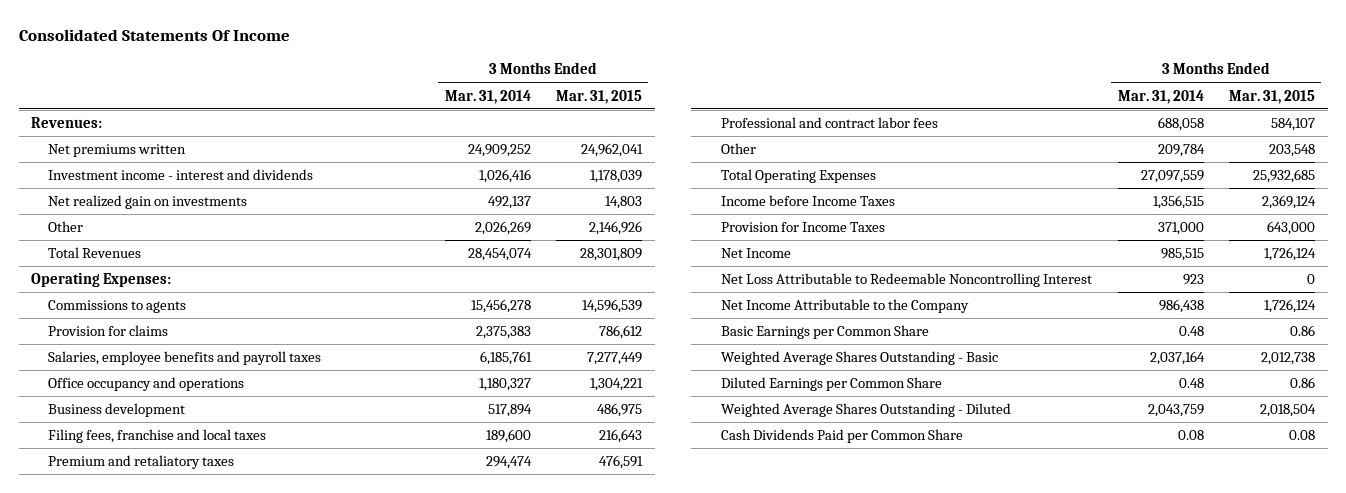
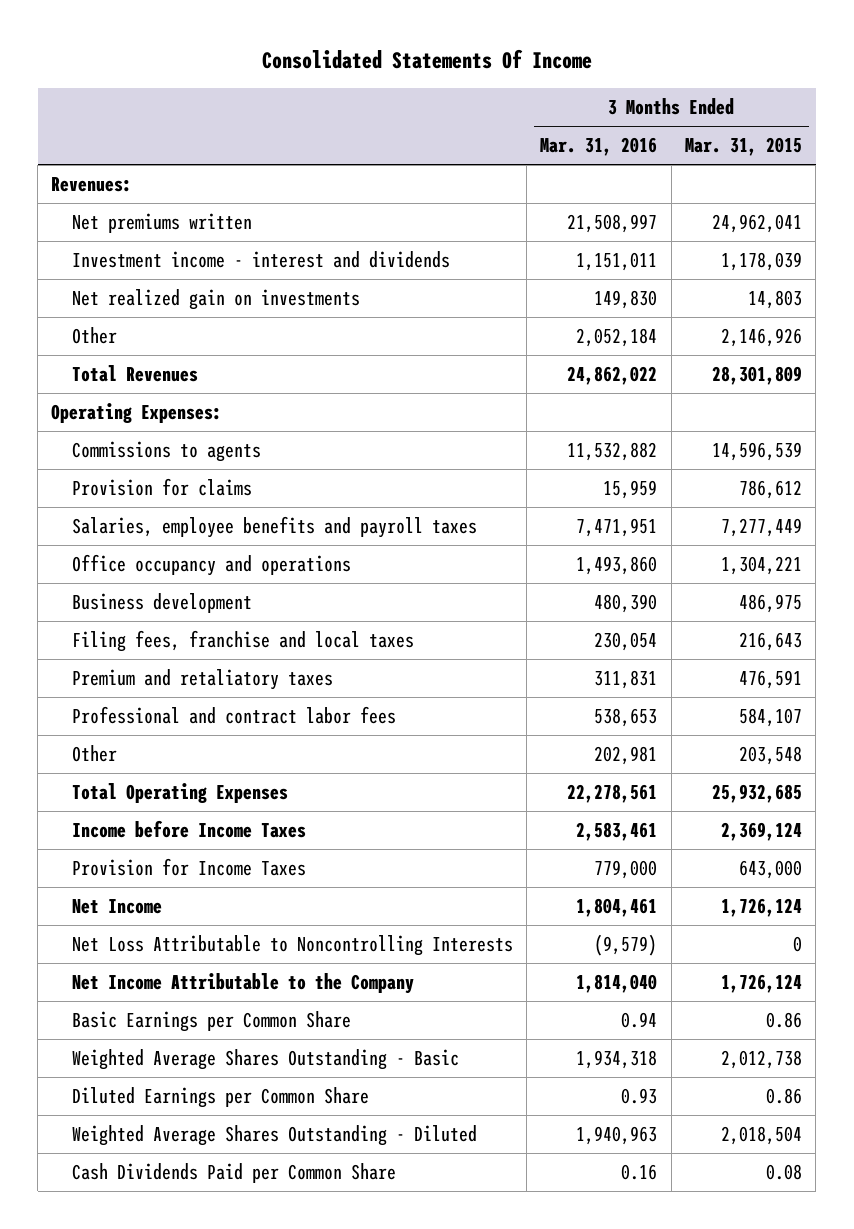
- | 3 Months Ended Mar. 31, 2014 | 3 Months Ended Mar. 31, 2015
+ | 3 Months Ended Mar. 31, 2016 | 3 Months Ended Mar. 31, 2015
- Net Loss Attributable to Redeemable Noncontrolling Interest | 923 | 0
+ Net Loss Attributable to Noncontrolling Interests | (9,579) | 0

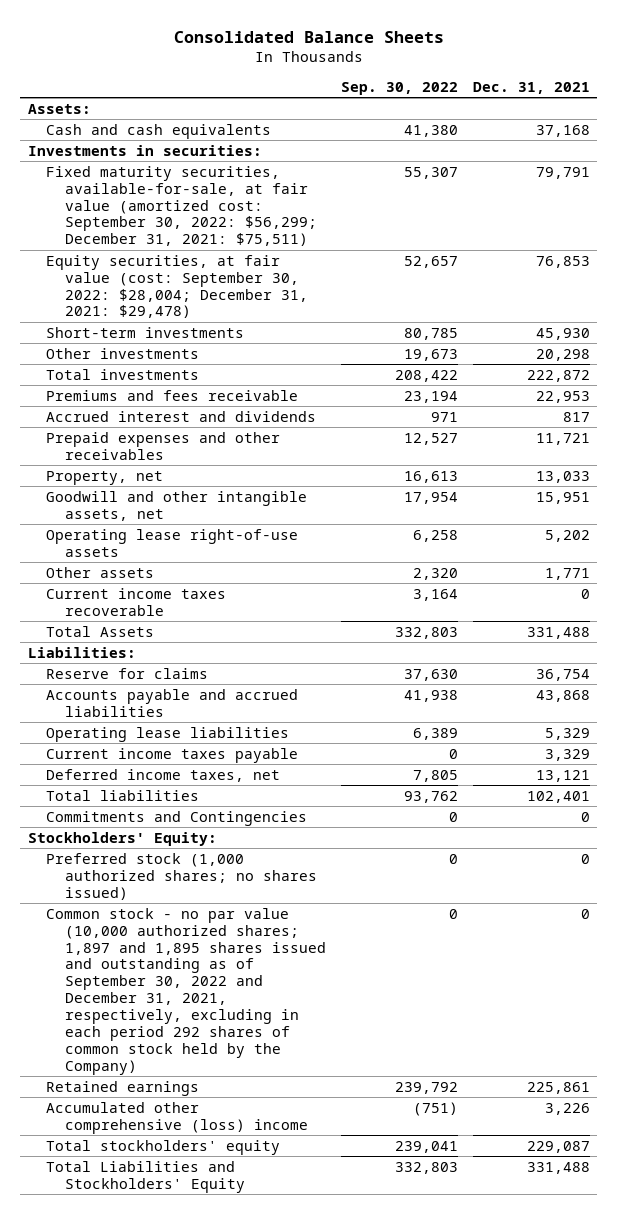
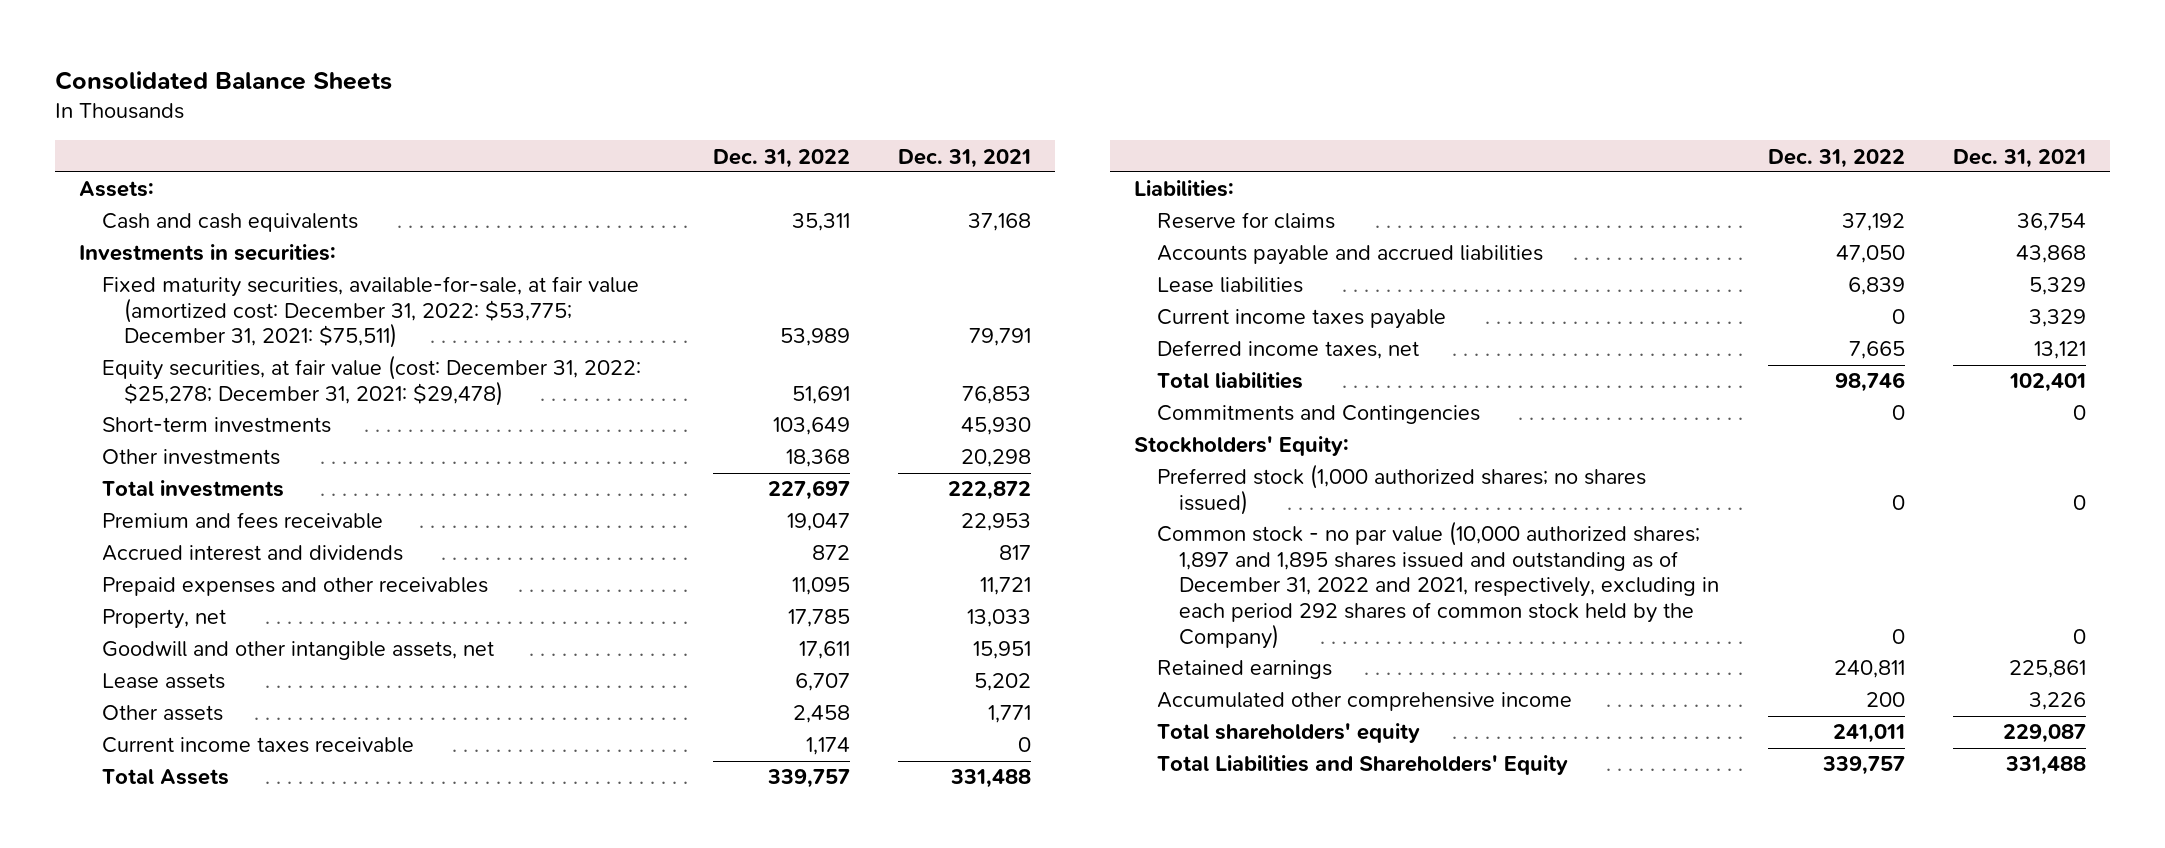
- | Sep. 30, 2022 | Dec. 31, 2021
+ | Dec. 31, 2022 | Dec. 31, 2021
- Fixed maturity securities, available-for-sale, at fair value (amortized cost: September 30, 2022: $56,299; December 31, 2021: $75,511) | 55,307 | 79,791
- Equity securities, at fair value (cost: September 30, 2022: $28,004; December 31, 2021: $29,478) | 52,657 | 76,853
+ Fixed maturity securities, available-for-sale, at fair value (amortized cost: December 31, 2022: $53,775; December 31, 2021: $75,511) | 53,989 | 79,791
+ Equity securities, at fair value (cost: December 31, 2022: $25,278; December 31, 2021: $29,478) | 51,691 | 76,853
- Premiums and fees receivable | 23,194 | 22,953
+ Premium and fees receivable | 19,047 | 22,953
- Operating lease right-of-use assets | 6,258 | 5,202
+ Lease assets | 6,707 | 5,202
- Current income taxes recoverable | 3,164 | 0
+ Current income taxes receivable | 1,174 | 0
- Operating lease liabilities | 6,389 | 5,329
+ Lease liabilities | 6,839 | 5,329
- Common stock - no par value (10,000 authorized shares; 1,897 and 1,895 shares issued and outstanding as of September 30, 2022 and December 31, 2021, respectively, excluding in each period 292 shares of common stock held by the Company) | 0 | 0
+ Common stock - no par value (10,000 authorized shares; 1,897 and 1,895 shares issued and outstanding as of December 31, 2022 and 2021, respectively, excluding in each period 292 shares of common stock held by the Company) | 0 | 0
- Accumulated other comprehensive (loss) income | (751) | 3,226
- Total stockholders' equity | 239,041 | 229,087
- Total Liabilities and Stockholders' Equity | 332,803 | 331,488
+ Accumulated other comprehensive income | 200 | 3,226
+ Total shareholders' equity | 241,011 | 229,087
+ Total Liabilities and Shareholders' Equity | 339,757 | 331,488

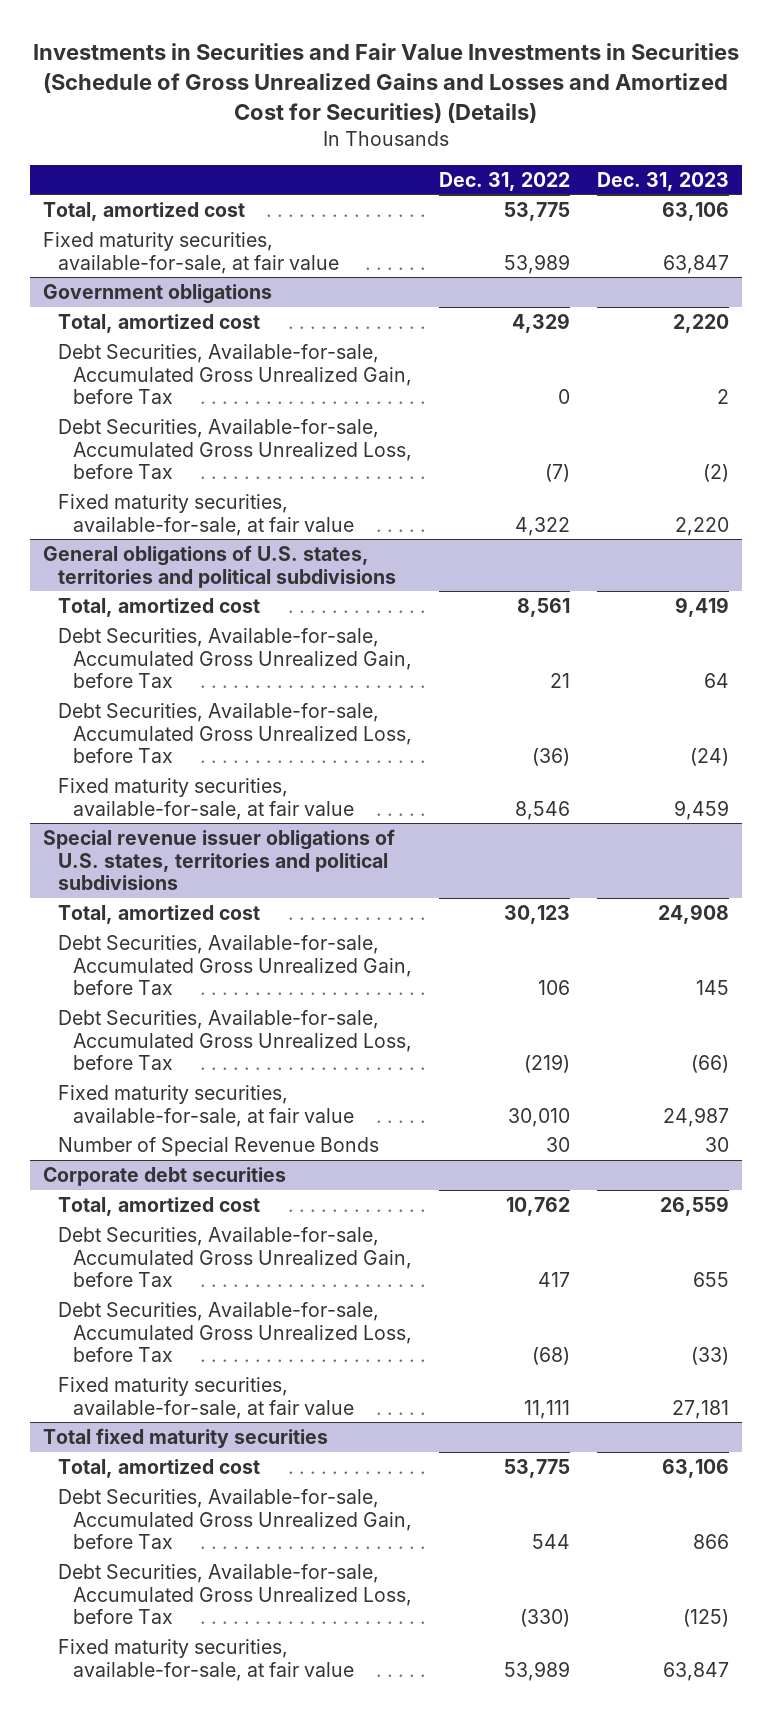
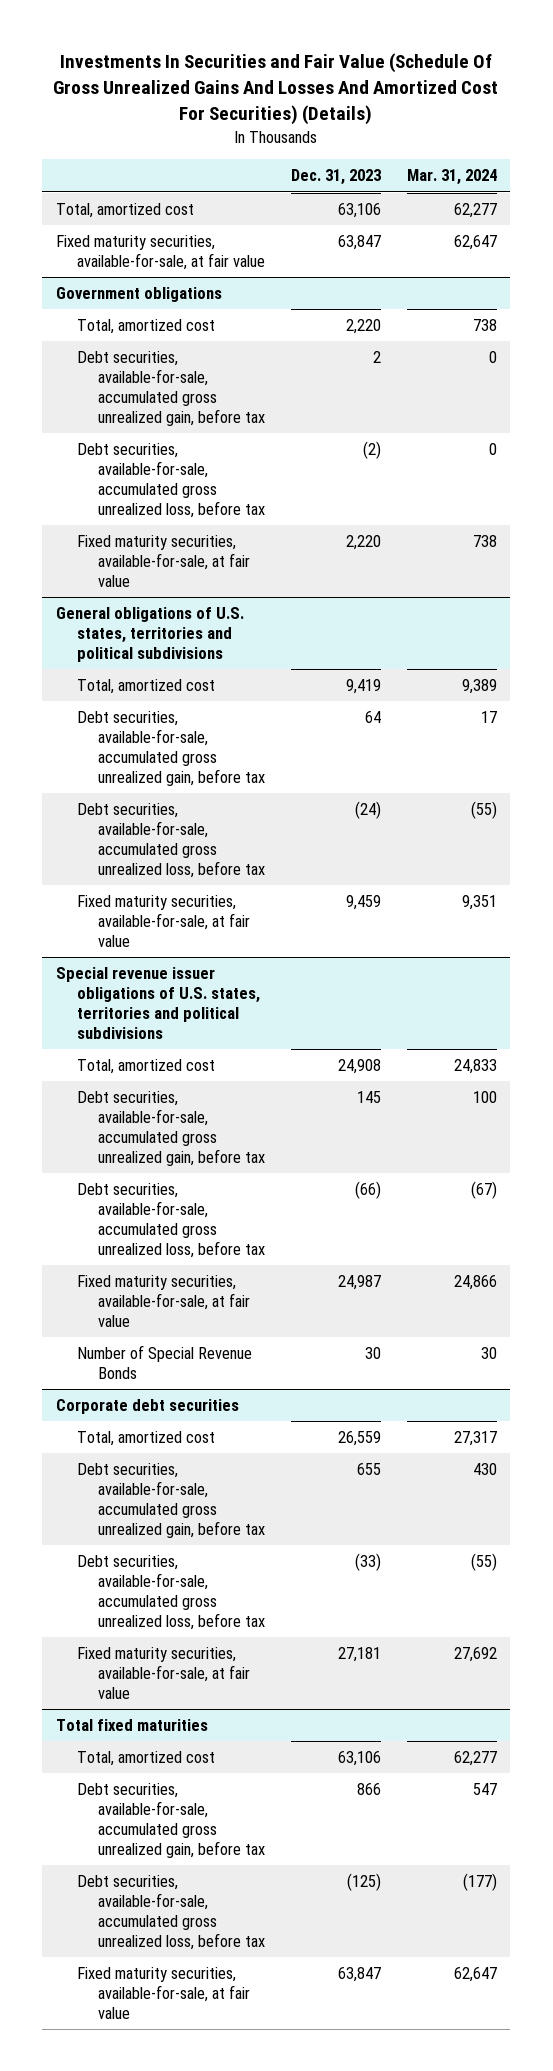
- Investments in Securities and Fair Value Investments in Securities (Schedule of Gross Unrealized Gains and Losses and Amortized Cost for Securities) (Details)
+ Investments In Securities and Fair Value (Schedule Of Gross Unrealized Gains And Losses And Amortized Cost For Securities) (Details)
- | Dec. 31, 2022 | Dec. 31, 2023
+ | Dec. 31, 2023 | Mar. 31, 2024
@ Government obligations
- Debt Securities, Available-for-sale, Accumulated Gross Unrealized Gain, before Tax | 0 | 2
- Debt Securities, Available-for-sale, Accumulated Gross Unrealized Loss, before Tax | (7) | (2)
+ Debt securities, available-for-sale, accumulated gross unrealized gain, before tax | 2 | 0
+ Debt securities, available-for-sale, accumulated gross unrealized loss, before tax | (2) | 0
@ General obligations of U.S. states, territories and political subdivisions
- Debt Securities, Available-for-sale, Accumulated Gross Unrealized Gain, before Tax | 21 | 64
- Debt Securities, Available-for-sale, Accumulated Gross Unrealized Loss, before Tax | (36) | (24)
+ Debt securities, available-for-sale, accumulated gross unrealized gain, before tax | 64 | 17
+ Debt securities, available-for-sale, accumulated gross unrealized loss, before tax | (24) | (55)
@ Special revenue issuer obligations of U.S. states, territories and political subdivisions
- Debt Securities, Available-for-sale, Accumulated Gross Unrealized Gain, before Tax | 106 | 145
- Debt Securities, Available-for-sale, Accumulated Gross Unrealized Loss, before Tax | (219) | (66)
+ Debt securities, available-for-sale, accumulated gross unrealized gain, before tax | 145 | 100
+ Debt securities, available-for-sale, accumulated gross unrealized loss, before tax | (66) | (67)
@ Corporate debt securities
- Debt Securities, Available-for-sale, Accumulated Gross Unrealized Gain, before Tax | 417 | 655
- Debt Securities, Available-for-sale, Accumulated Gross Unrealized Loss, before Tax | (68) | (33)
+ Debt securities, available-for-sale, accumulated gross unrealized gain, before tax | 655 | 430
+ Debt securities, available-for-sale, accumulated gross unrealized loss, before tax | (33) | (55)
- Total fixed maturity securities
+ Total fixed maturities
- Debt Securities, Available-for-sale, Accumulated Gross Unrealized Gain, before Tax | 544 | 866
- Debt Securities, Available-for-sale, Accumulated Gross Unrealized Loss, before Tax | (330) | (125)
+ Debt securities, available-for-sale, accumulated gross unrealized gain, before tax | 866 | 547
+ Debt securities, available-for-sale, accumulated gross unrealized loss, before tax | (125) | (177)

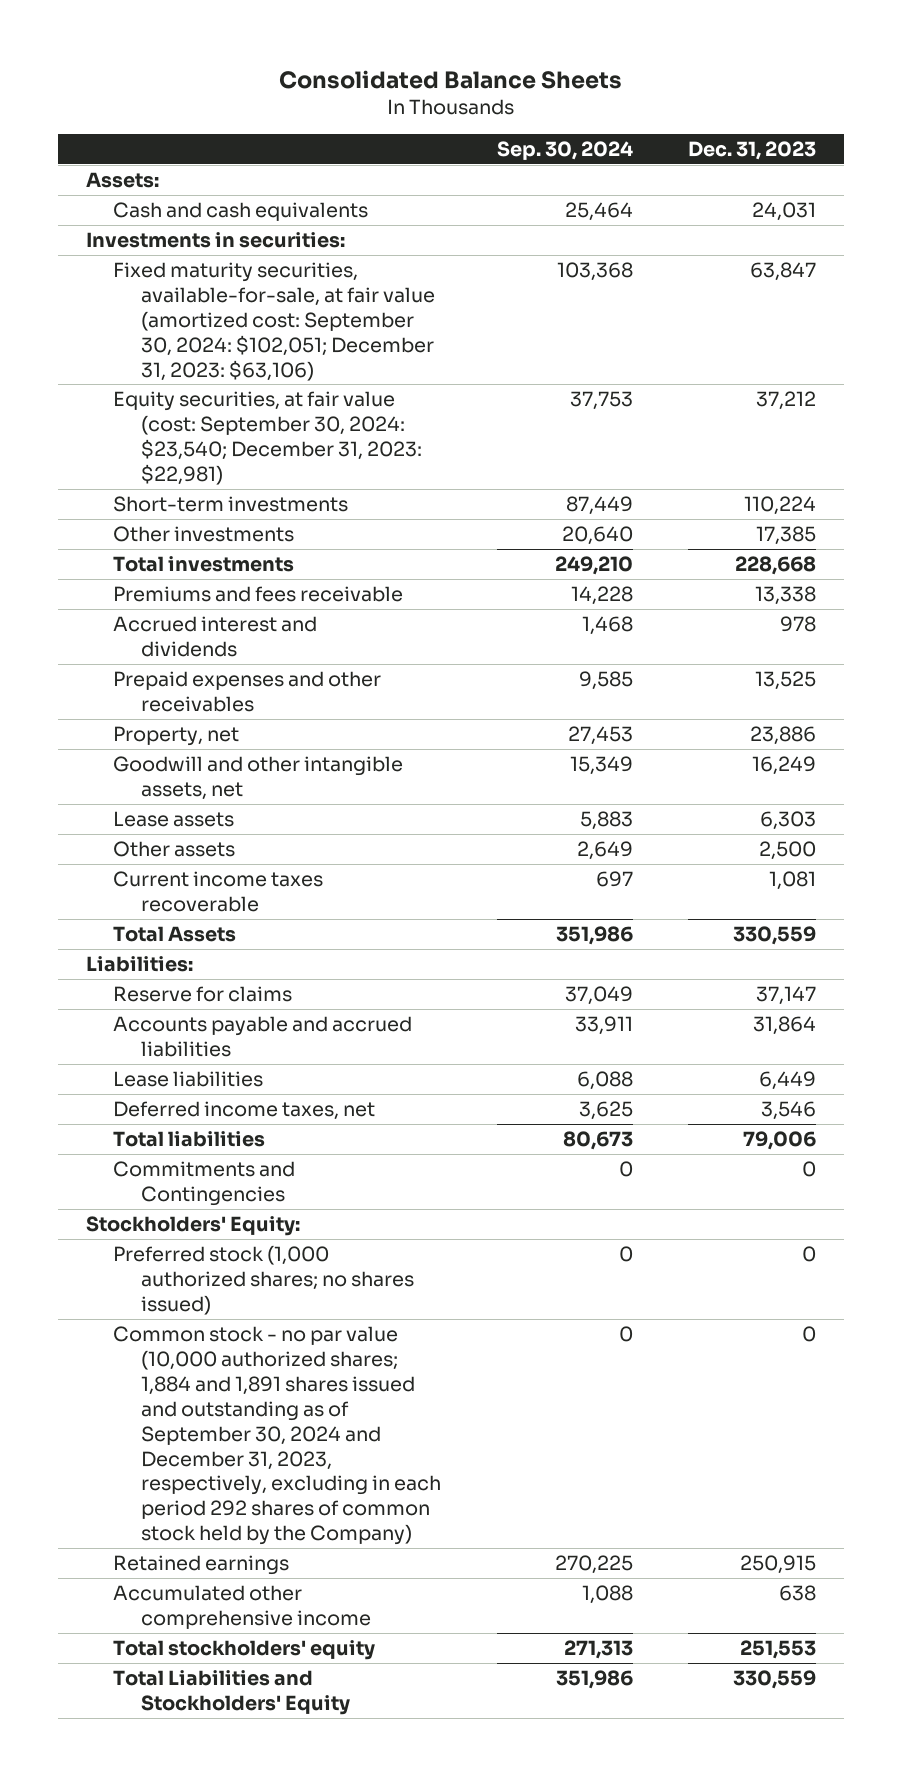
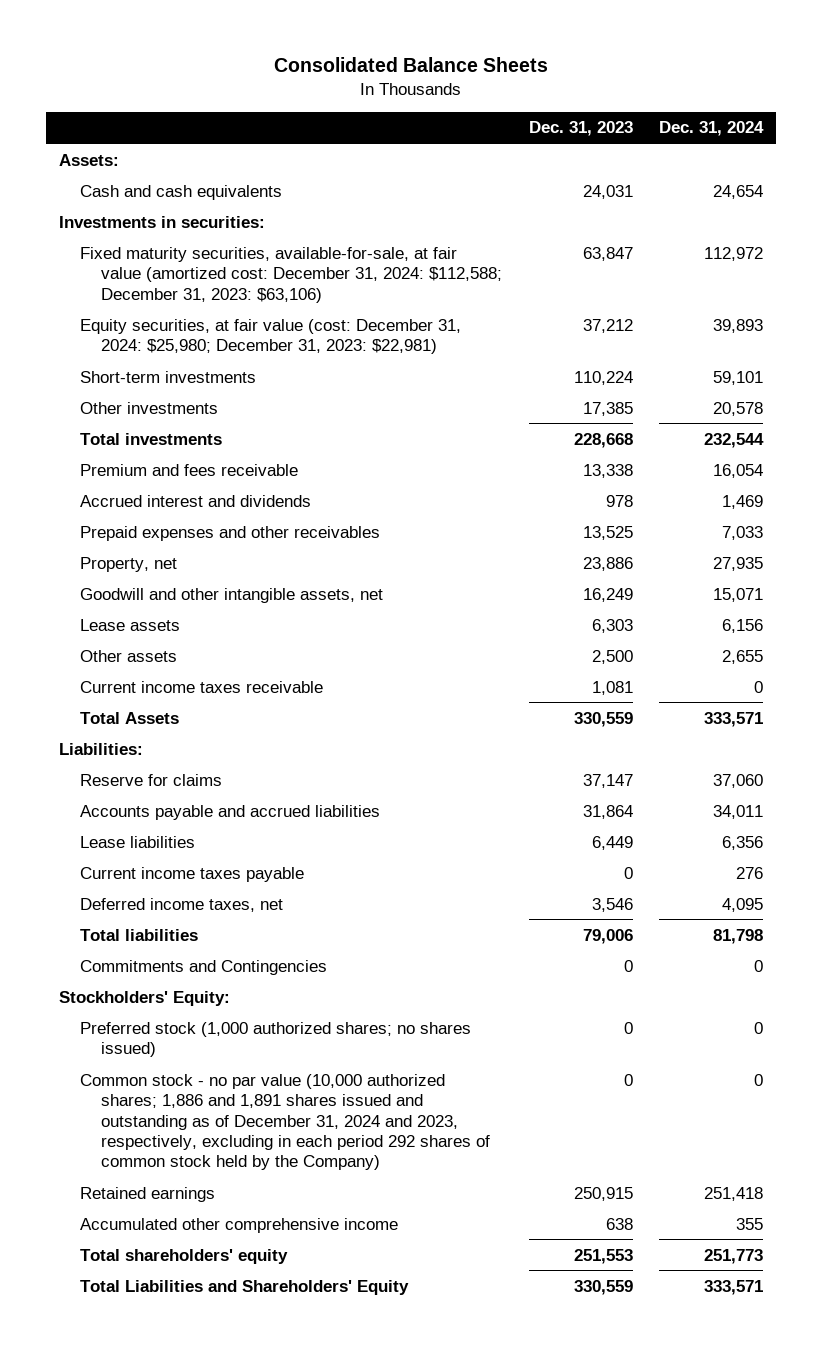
- | Sep. 30, 2024 | Dec. 31, 2023
+ | Dec. 31, 2023 | Dec. 31, 2024
- Fixed maturity securities, available-for-sale, at fair value (amortized cost: September 30, 2024: $102,051; December 31, 2023: $63,106) | 103,368 | 63,847
- Equity securities, at fair value (cost: September 30, 2024: $23,540; December 31, 2023: $22,981) | 37,753 | 37,212
+ Fixed maturity securities, available-for-sale, at fair value (amortized cost: December 31, 2024: $112,588; December 31, 2023: $63,106) | 63,847 | 112,972
+ Equity securities, at fair value (cost: December 31, 2024: $25,980; December 31, 2023: $22,981) | 37,212 | 39,893
- Premiums and fees receivable | 14,228 | 13,338
+ Premium and fees receivable | 13,338 | 16,054
- Current income taxes recoverable | 697 | 1,081
+ Current income taxes receivable | 1,081 | 0
+ Current income taxes payable | 0 | 276
- Common stock - no par value (10,000 authorized shares; 1,884 and 1,891 shares issued and outstanding as of September 30, 2024 and December 31, 2023, respectively, excluding in each period 292 shares of common stock held by the Company) | 0 | 0
+ Common stock - no par value (10,000 authorized shares; 1,886 and 1,891 shares issued and outstanding as of December 31, 2024 and 2023, respectively, excluding in each period 292 shares of common stock held by the Company) | 0 | 0
- Total stockholders' equity | 271,313 | 251,553
- Total Liabilities and Stockholders' Equity | 351,986 | 330,559
+ Total shareholders' equity | 251,553 | 251,773
+ Total Liabilities and Shareholders' Equity | 330,559 | 333,571

